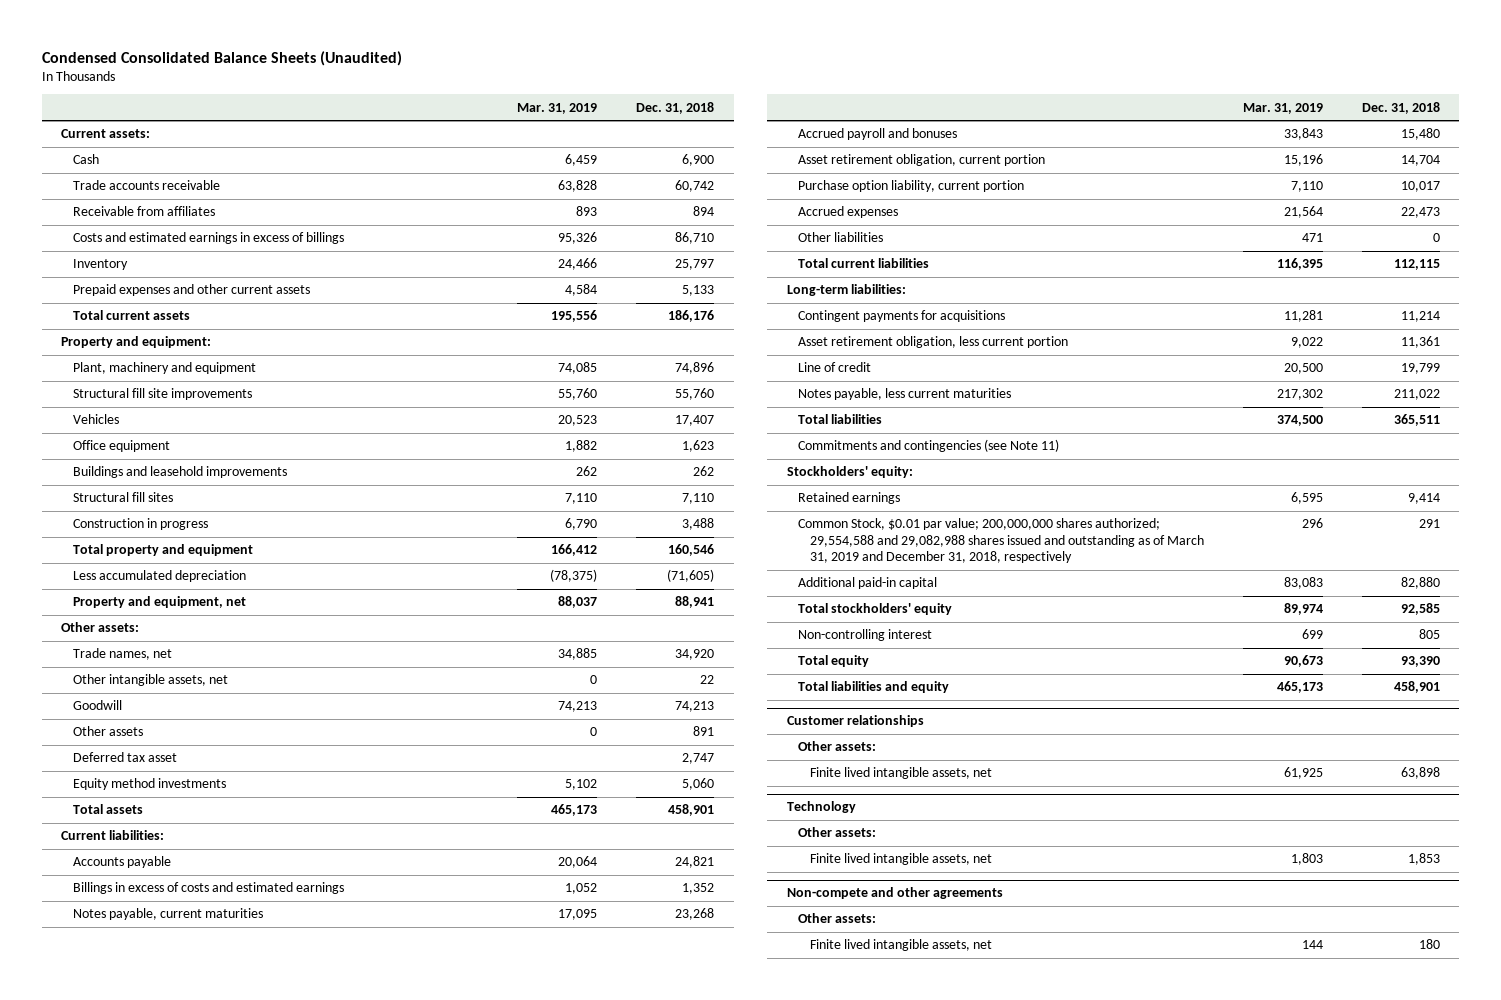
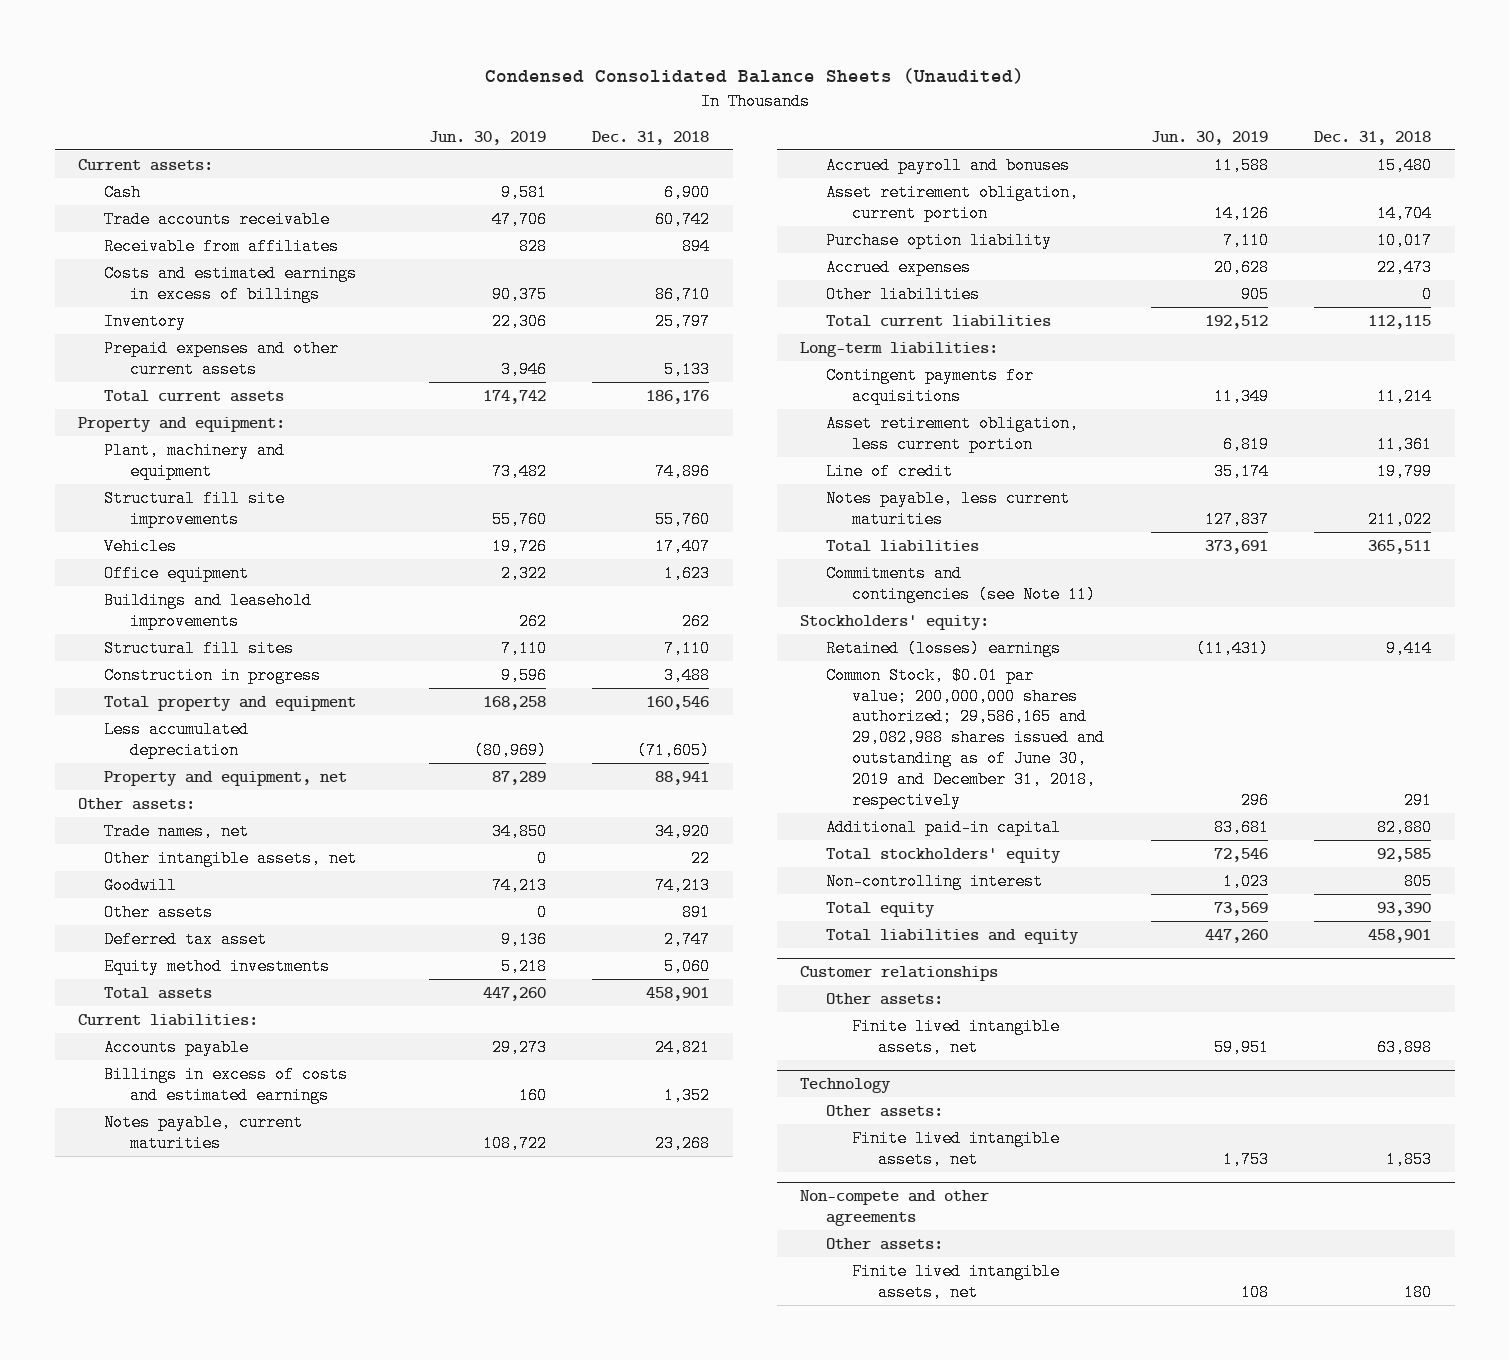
- | Mar. 31, 2019 | Dec. 31, 2018
+ | Jun. 30, 2019 | Dec. 31, 2018
- Purchase option liability, current portion | 7,110 | 10,017
+ Purchase option liability | 7,110 | 10,017
- Retained earnings | 6,595 | 9,414
- Common Stock, $0.01 par value; 200,000,000 shares authorized; 29,554,588 and 29,082,988 shares issued and outstanding as of March 31, 2019 and December 31, 2018, respectively | 296 | 291
+ Retained (losses) earnings | (11,431) | 9,414
+ Common Stock, $0.01 par value; 200,000,000 shares authorized; 29,586,165 and 29,082,988 shares issued and outstanding as of June 30, 2019 and December 31, 2018, respectively | 296 | 291

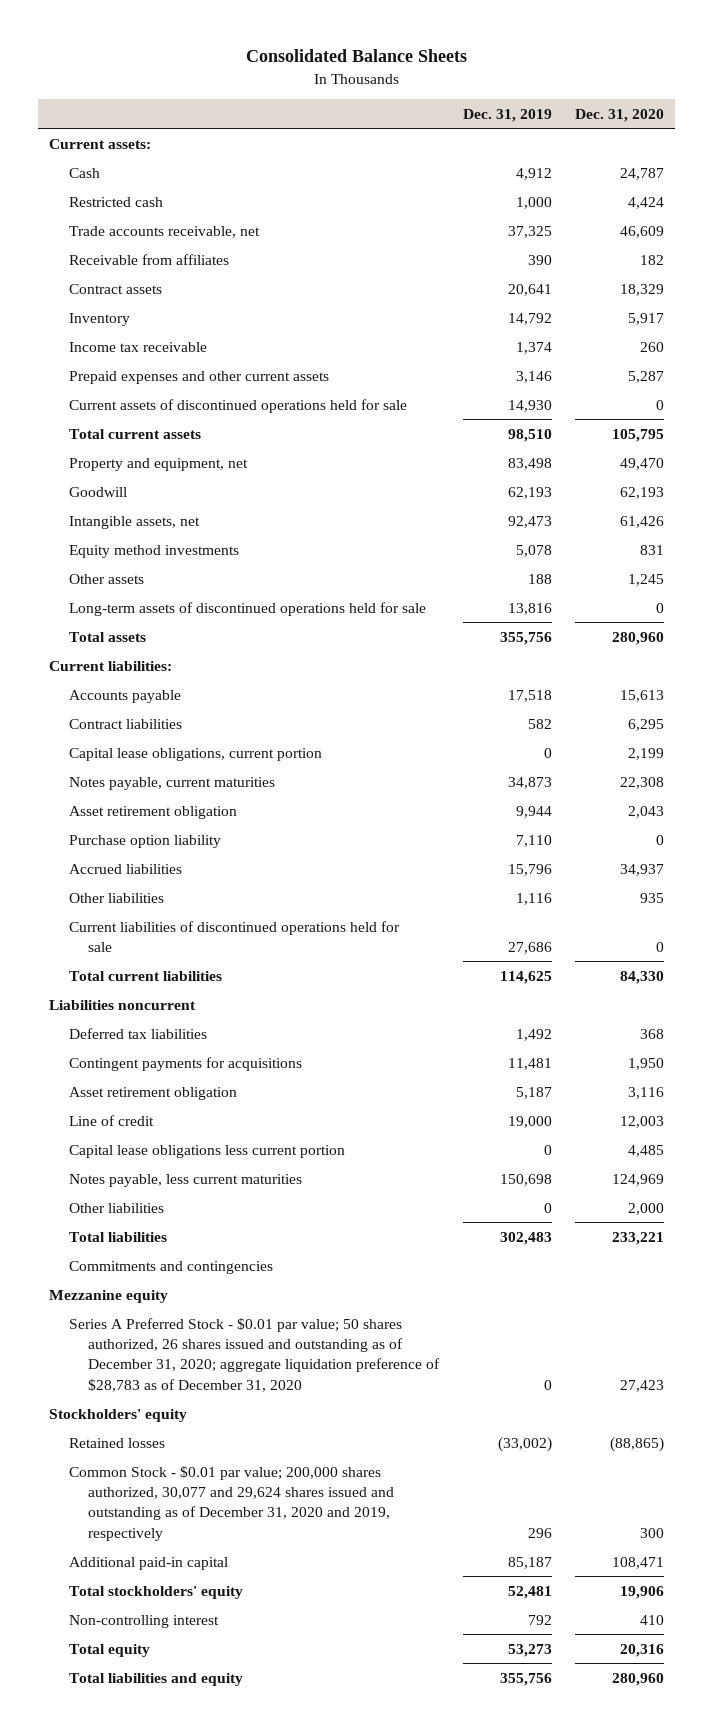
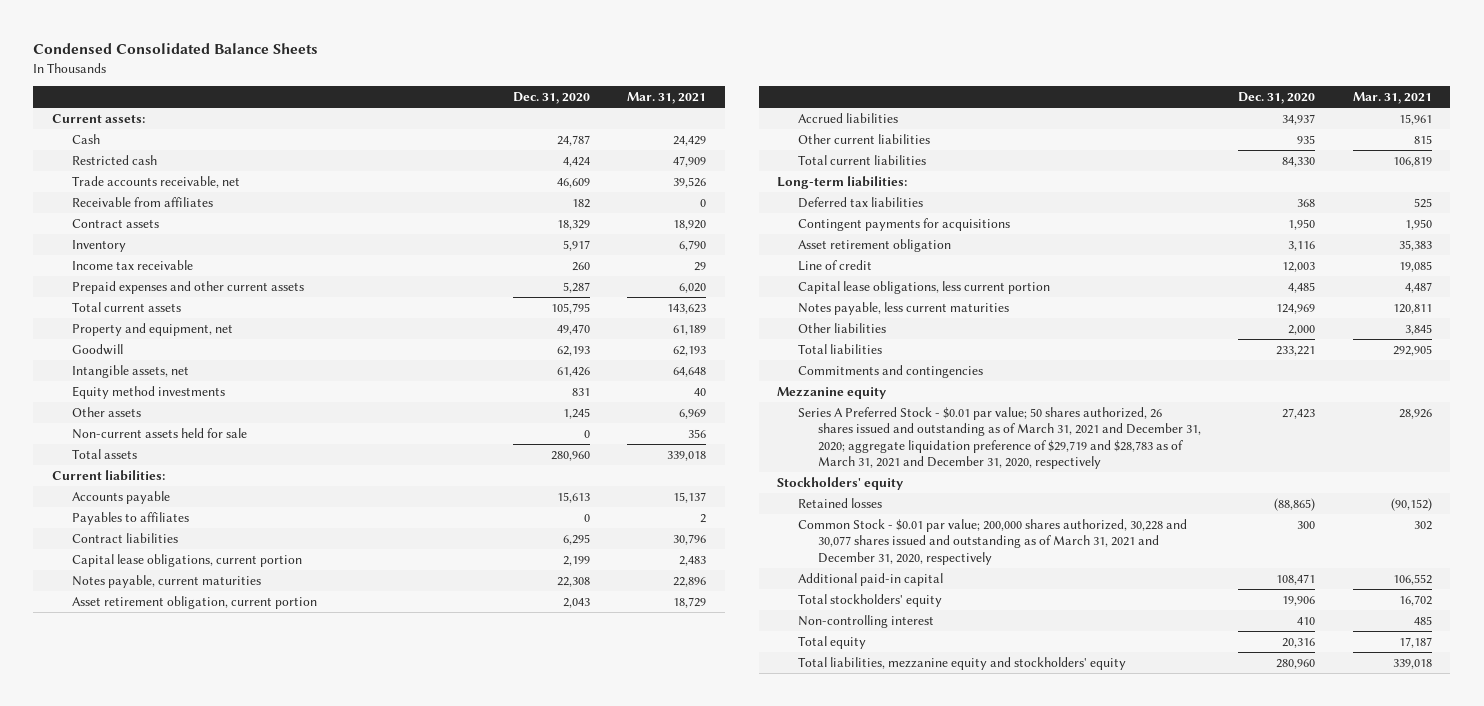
- Consolidated Balance Sheets
+ Condensed Consolidated Balance Sheets
- | Dec. 31, 2019 | Dec. 31, 2020
+ | Dec. 31, 2020 | Mar. 31, 2021
- Current assets of discontinued operations held for sale | 14,930 | 0
- Long-term assets of discontinued operations held for sale | 13,816 | 0
+ Non-current assets held for sale | 0 | 356
+ Payables to affiliates | 0 | 2
- Asset retirement obligation | 9,944 | 2,043
- Purchase option liability | 7,110 | 0
+ Asset retirement obligation, current portion | 2,043 | 18,729
- Other liabilities | 1,116 | 935
- Current liabilities of discontinued operations held for sale | 27,686 | 0
+ Other current liabilities | 935 | 815
- Liabilities noncurrent
+ Long-term liabilities:
- Capital lease obligations less current portion | 0 | 4,485
+ Capital lease obligations, less current portion | 4,485 | 4,487
- Series A Preferred Stock - $0.01 par value; 50 shares authorized, 26 shares issued and outstanding as of December 31, 2020; aggregate liquidation preference of $28,783 as of December 31, 2020 | 0 | 27,423
+ Series A Preferred Stock - $0.01 par value; 50 shares authorized, 26 shares issued and outstanding as of March 31, 2021 and December 31, 2020; aggregate liquidation preference of $29,719 and $28,783 as of March 31, 2021 and December 31, 2020, respectively | 27,423 | 28,926
- Common Stock - $0.01 par value; 200,000 shares authorized, 30,077 and 29,624 shares issued and outstanding as of December 31, 2020 and 2019, respectively | 296 | 300
+ Common Stock - $0.01 par value; 200,000 shares authorized, 30,228 and 30,077 shares issued and outstanding as of March 31, 2021 and December 31, 2020, respectively | 300 | 302
- Total liabilities and equity | 355,756 | 280,960
+ Total liabilities, mezzanine equity and stockholders' equity | 280,960 | 339,018

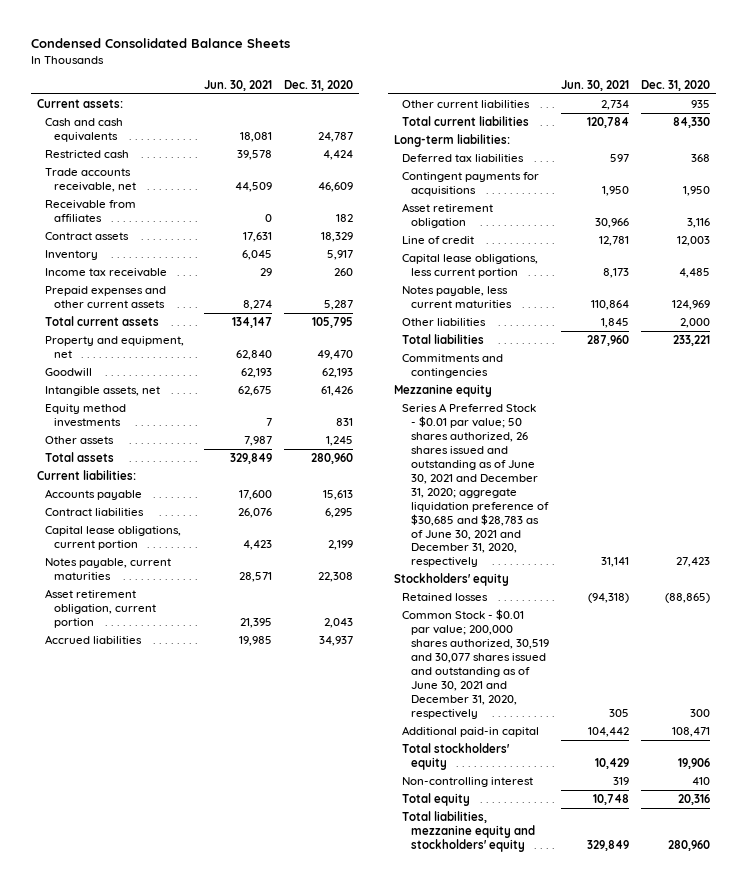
- | Dec. 31, 2020 | Mar. 31, 2021
+ | Jun. 30, 2021 | Dec. 31, 2020
- Cash | 24,787 | 24,429
+ Cash and cash equivalents | 18,081 | 24,787
- Non-current assets held for sale | 0 | 356
- Payables to affiliates | 0 | 2
- Series A Preferred Stock - $0.01 par value; 50 shares authorized, 26 shares issued and outstanding as of March 31, 2021 and December 31, 2020; aggregate liquidation preference of $29,719 and $28,783 as of March 31, 2021 and December 31, 2020, respectively | 27,423 | 28,926
+ Series A Preferred Stock - $0.01 par value; 50 shares authorized, 26 shares issued and outstanding as of June 30, 2021 and December 31, 2020; aggregate liquidation preference of $30,685 and $28,783 as of June 30, 2021 and December 31, 2020, respectively | 31,141 | 27,423
- Common Stock - $0.01 par value; 200,000 shares authorized, 30,228 and 30,077 shares issued and outstanding as of March 31, 2021 and December 31, 2020, respectively | 300 | 302
+ Common Stock - $0.01 par value; 200,000 shares authorized, 30,519 and 30,077 shares issued and outstanding as of June 30, 2021 and December 31, 2020, respectively | 305 | 300

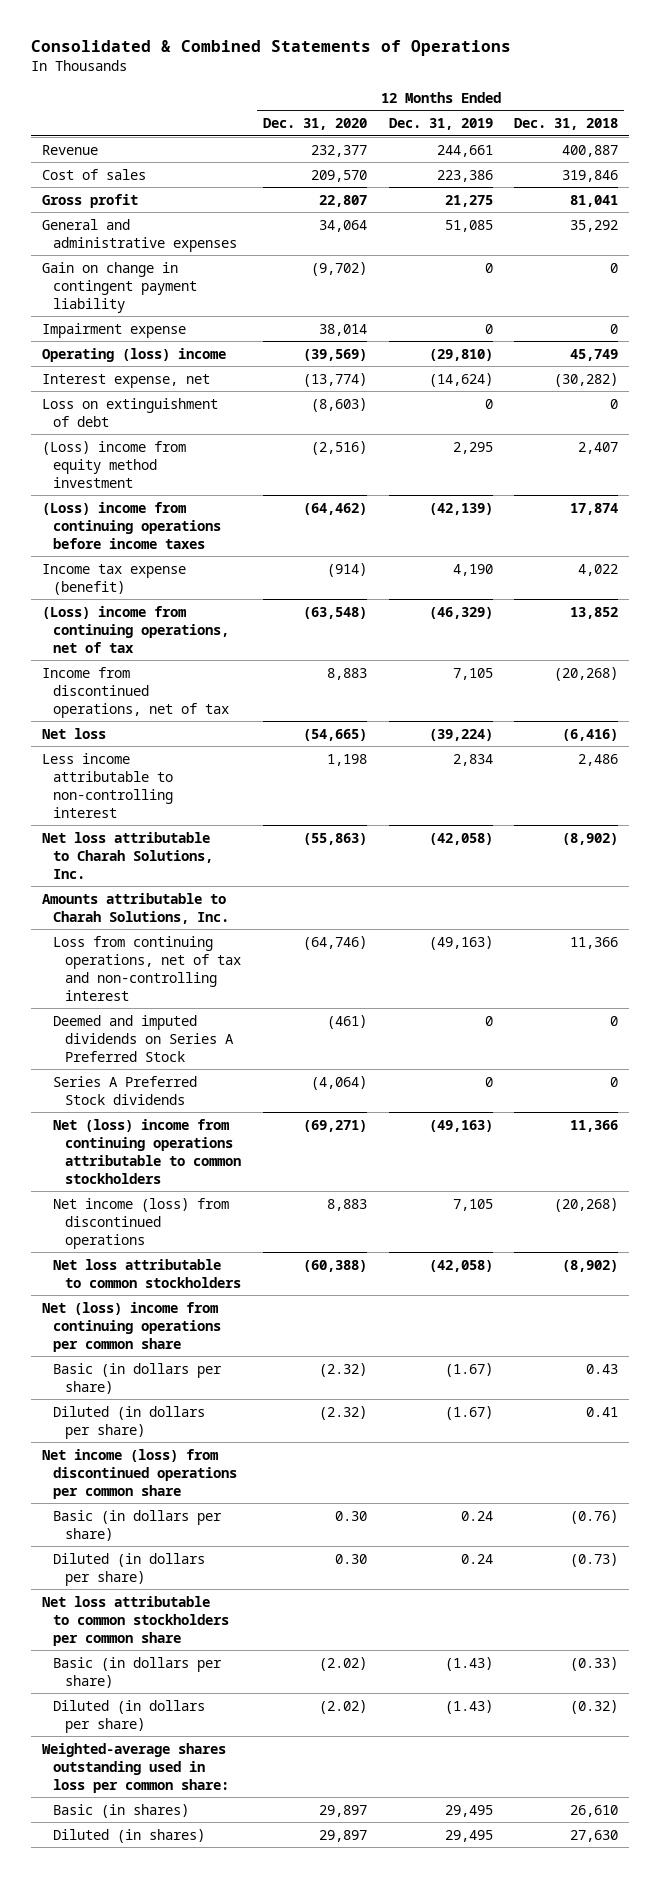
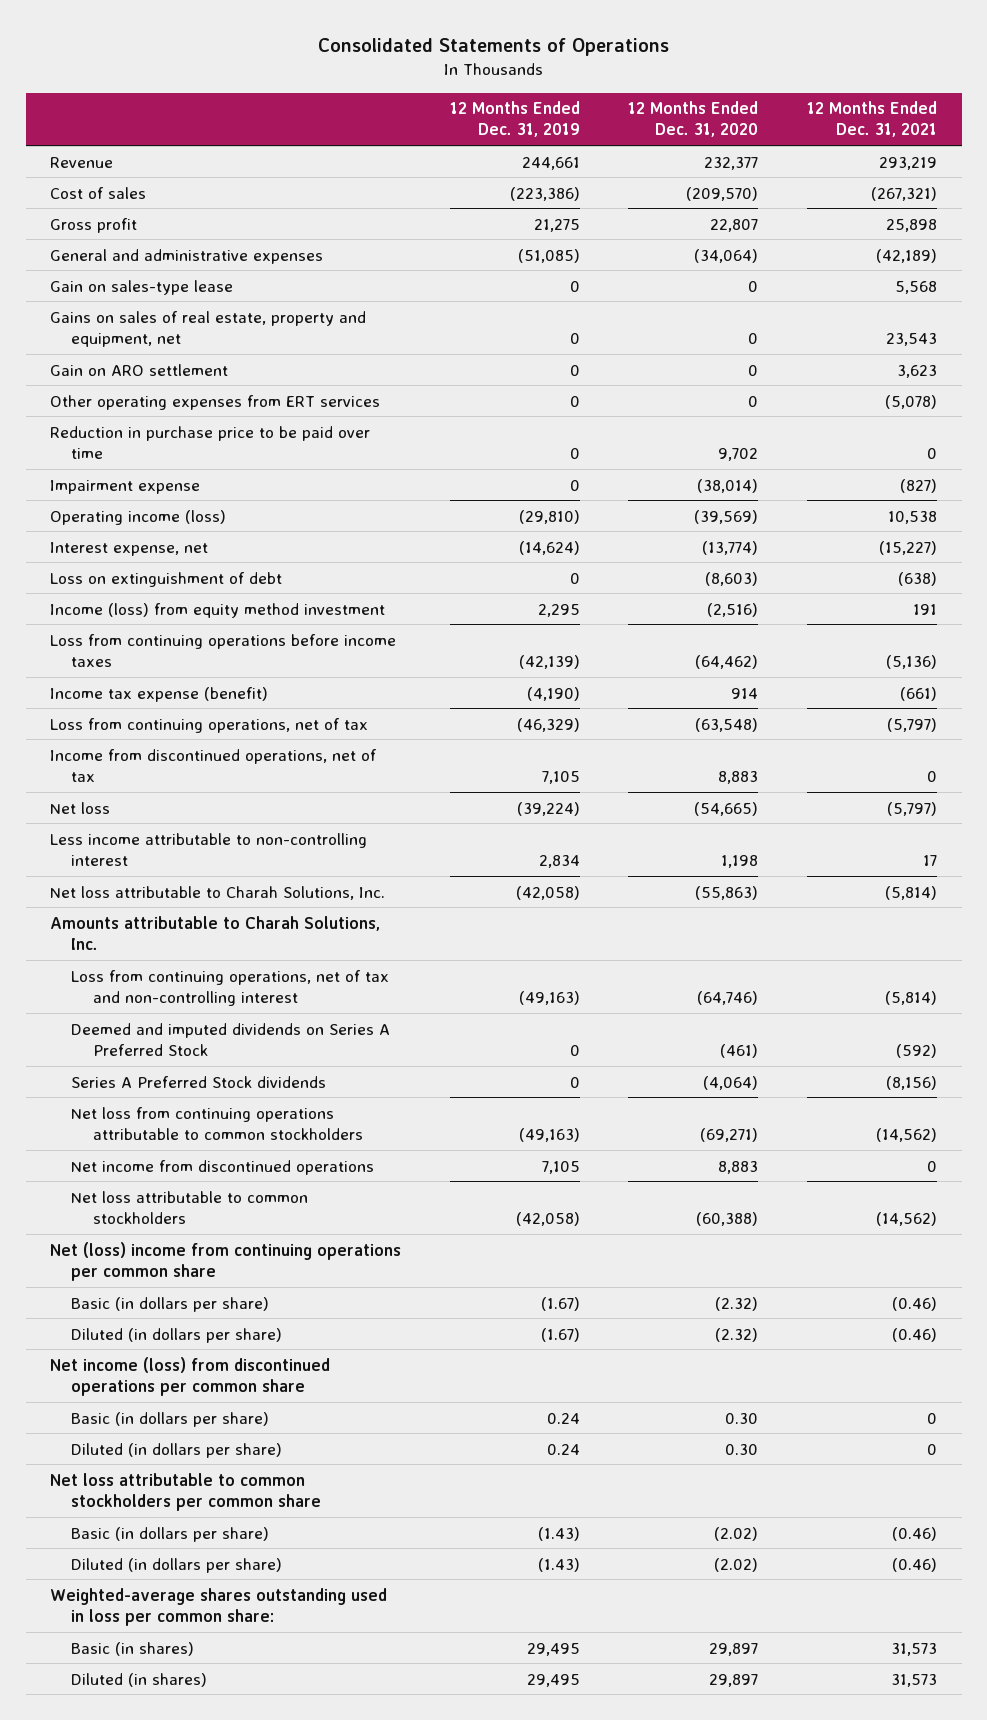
- Consolidated & Combined Statements of Operations
+ Consolidated Statements of Operations
- | 12 Months Ended Dec. 31, 2020 | 12 Months Ended Dec. 31, 2019 | 12 Months Ended Dec. 31, 2018
+ | 12 Months Ended Dec. 31, 2019 | 12 Months Ended Dec. 31, 2020 | 12 Months Ended Dec. 31, 2021
- Cost of sales | 209,570 | 223,386 | 319,846
+ Cost of sales | (223,386) | (209,570) | (267,321)
- General and administrative expenses | 34,064 | 51,085 | 35,292
- Gain on change in contingent payment liability | (9,702) | 0 | 0
- Impairment expense | 38,014 | 0 | 0
- Operating (loss) income | (39,569) | (29,810) | 45,749
+ General and administrative expenses | (51,085) | (34,064) | (42,189)
+ Gain on sales-type lease | 0 | 0 | 5,568
+ Gains on sales of real estate, property and equipment, net | 0 | 0 | 23,543
+ Gain on ARO settlement | 0 | 0 | 3,623
+ Other operating expenses from ERT services | 0 | 0 | (5,078)
+ Reduction in purchase price to be paid over time | 0 | 9,702 | 0
+ Impairment expense | 0 | (38,014) | (827)
+ Operating income (loss) | (29,810) | (39,569) | 10,538
- (Loss) income from equity method investment | (2,516) | 2,295 | 2,407
- (Loss) income from continuing operations before income taxes | (64,462) | (42,139) | 17,874
- Income tax expense (benefit) | (914) | 4,190 | 4,022
- (Loss) income from continuing operations, net of tax | (63,548) | (46,329) | 13,852
+ Income (loss) from equity method investment | 2,295 | (2,516) | 191
+ Loss from continuing operations before income taxes | (42,139) | (64,462) | (5,136)
+ Income tax expense (benefit) | (4,190) | 914 | (661)
+ Loss from continuing operations, net of tax | (46,329) | (63,548) | (5,797)
- Net (loss) income from continuing operations attributable to common stockholders | (69,271) | (49,163) | 11,366
- Net income (loss) from discontinued operations | 8,883 | 7,105 | (20,268)
+ Net loss from continuing operations attributable to common stockholders | (49,163) | (69,271) | (14,562)
+ Net income from discontinued operations | 7,105 | 8,883 | 0

